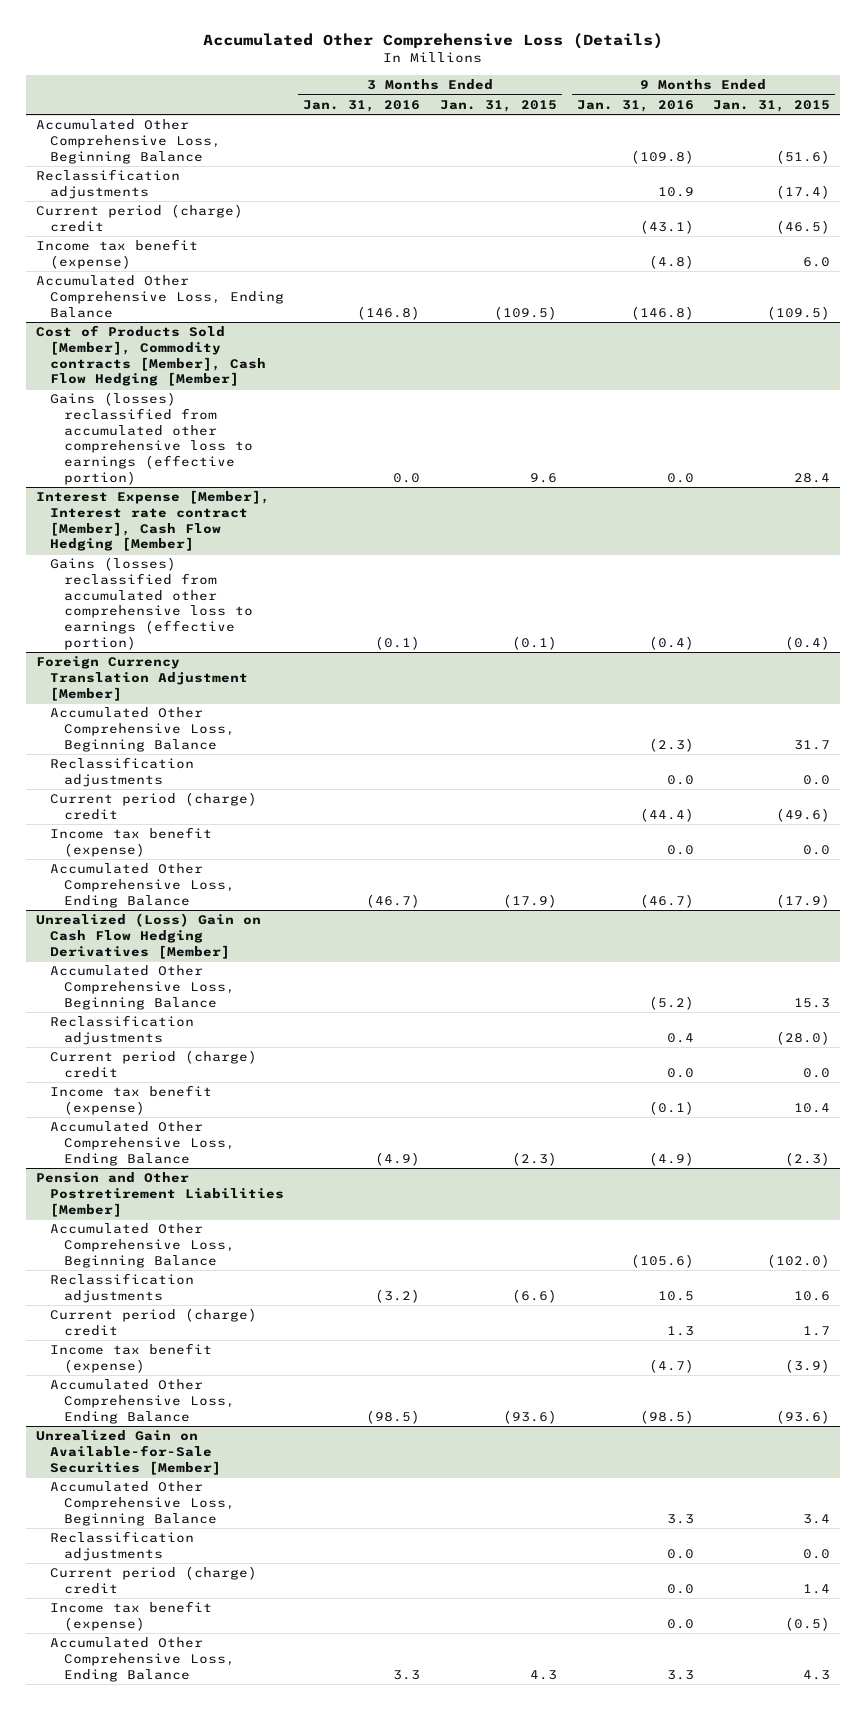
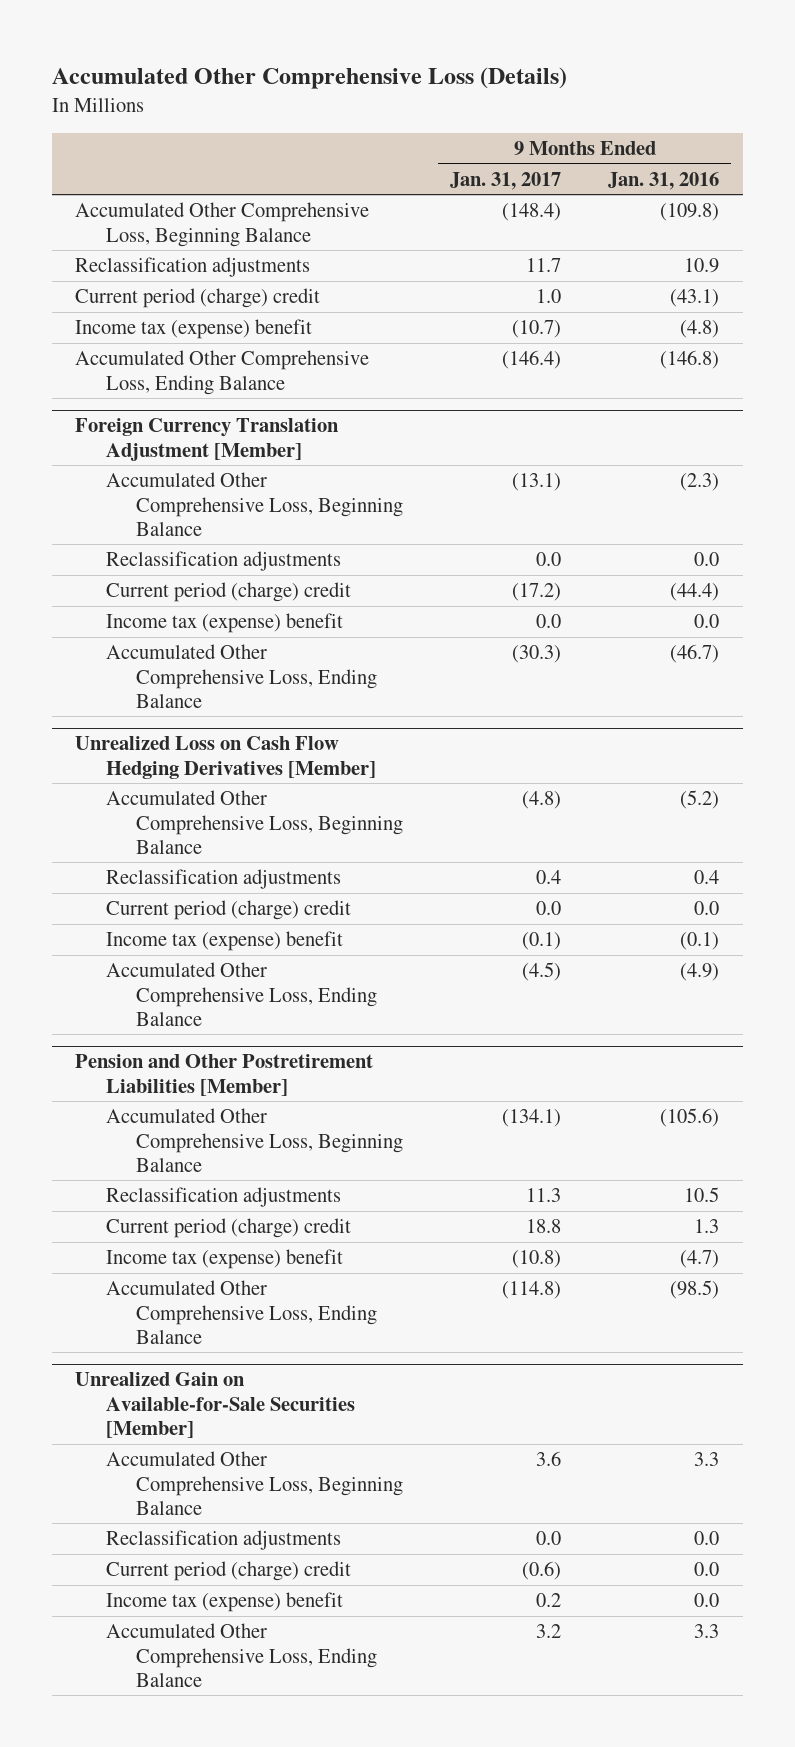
- | 3 Months Ended Jan. 31, 2016 | 3 Months Ended Jan. 31, 2015 | 9 Months Ended Jan. 31, 2016 | 9 Months Ended Jan. 31, 2015
+ | 9 Months Ended Jan. 31, 2017 | 9 Months Ended Jan. 31, 2016
- Income tax benefit (expense) | | | (4.8) | 6.0
+ Income tax (expense) benefit | (10.7) | (4.8)
- Cost of Products Sold [Member], Commodity contracts [Member], Cash Flow Hedging [Member]
- Gains (losses) reclassified from accumulated other comprehensive loss to earnings (effective portion) | 0.0 | 9.6 | 0.0 | 28.4
- Interest Expense [Member], Interest rate contract [Member], Cash Flow Hedging [Member]
- Gains (losses) reclassified from accumulated other comprehensive loss to earnings (effective portion) | (0.1) | (0.1) | (0.4) | (0.4)
@ Foreign Currency Translation Adjustment [Member]
- Income tax benefit (expense) | | | 0.0 | 0.0
+ Income tax (expense) benefit | 0.0 | 0.0
- Unrealized (Loss) Gain on Cash Flow Hedging Derivatives [Member]
+ Unrealized Loss on Cash Flow Hedging Derivatives [Member]
- Income tax benefit (expense) | | | (0.1) | 10.4
+ Income tax (expense) benefit | (0.1) | (0.1)
@ Pension and Other Postretirement Liabilities [Member]
- Income tax benefit (expense) | | | (4.7) | (3.9)
+ Income tax (expense) benefit | (10.8) | (4.7)
@ Unrealized Gain on Available-for-Sale Securities [Member]
- Income tax benefit (expense) | | | 0.0 | (0.5)
+ Income tax (expense) benefit | 0.2 | 0.0

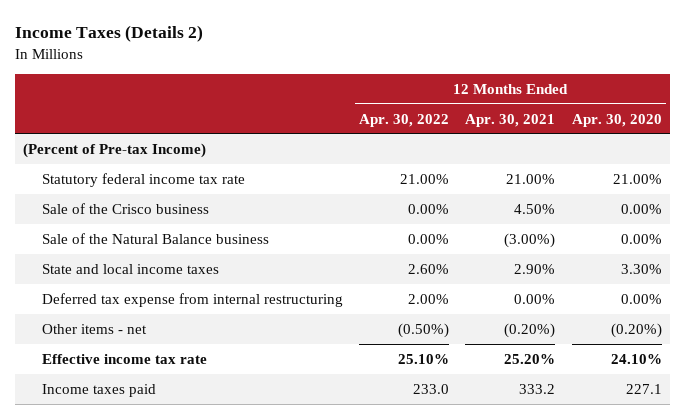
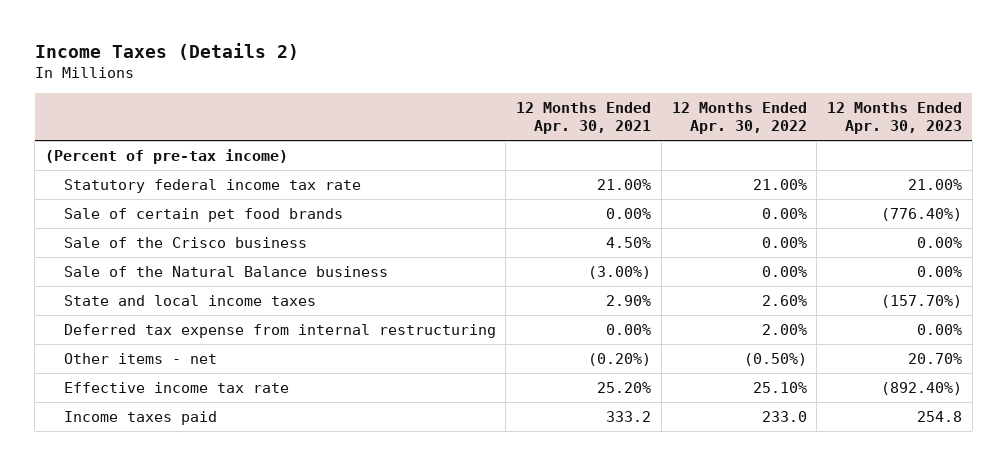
- | 12 Months Ended Apr. 30, 2022 | 12 Months Ended Apr. 30, 2021 | 12 Months Ended Apr. 30, 2020
+ | 12 Months Ended Apr. 30, 2021 | 12 Months Ended Apr. 30, 2022 | 12 Months Ended Apr. 30, 2023
- (Percent of Pre-tax Income)
+ (Percent of pre-tax income)
+ Sale of certain pet food brands | 0.00% | 0.00% | (776.40%)

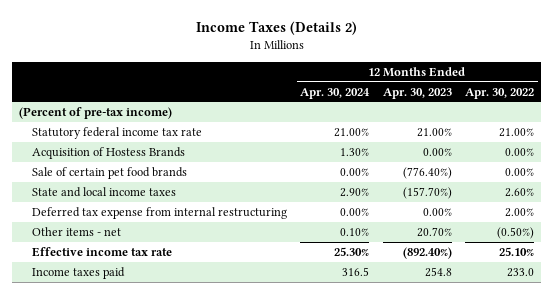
- | 12 Months Ended Apr. 30, 2021 | 12 Months Ended Apr. 30, 2022 | 12 Months Ended Apr. 30, 2023
+ | 12 Months Ended Apr. 30, 2024 | 12 Months Ended Apr. 30, 2023 | 12 Months Ended Apr. 30, 2022
+ Acquisition of Hostess Brands | 1.30% | 0.00% | 0.00%
- Sale of the Crisco business | 4.50% | 0.00% | 0.00%
- Sale of the Natural Balance business | (3.00%) | 0.00% | 0.00%

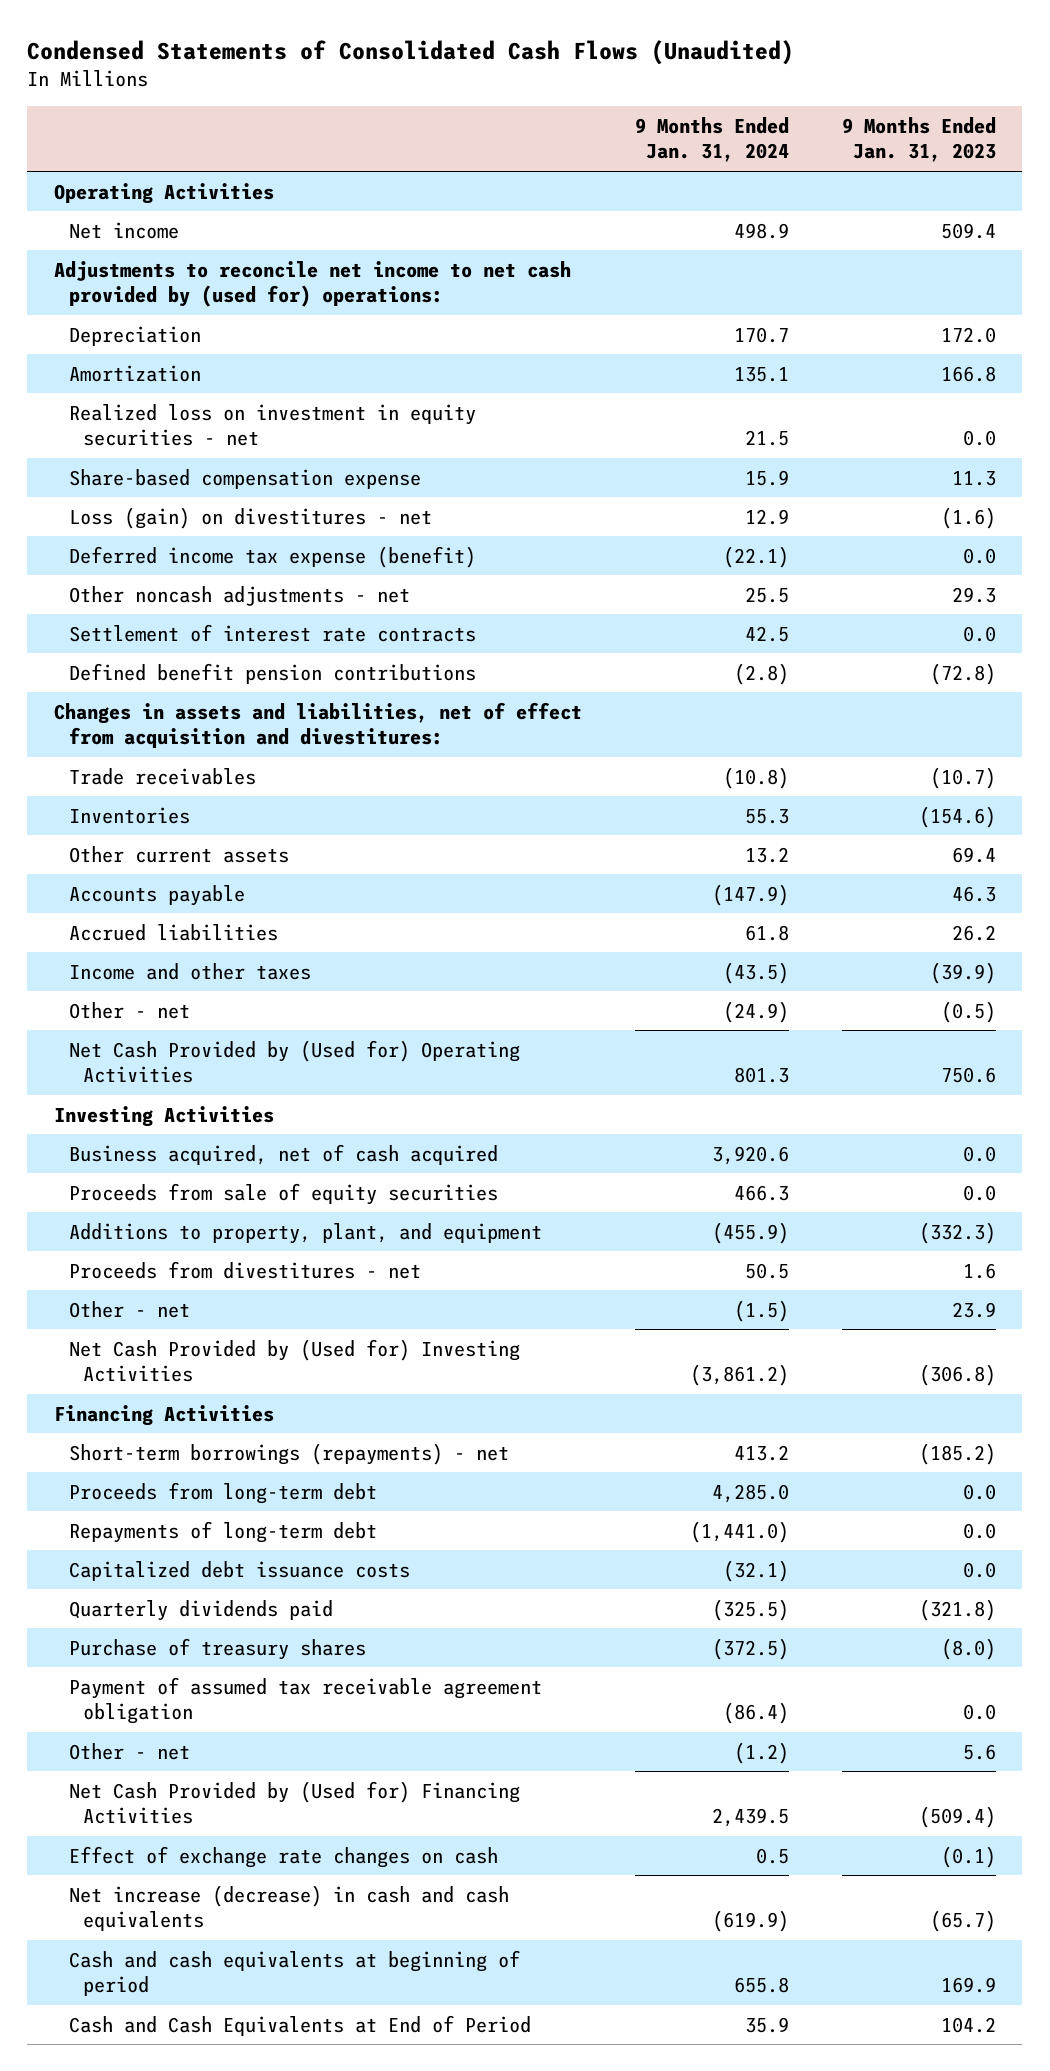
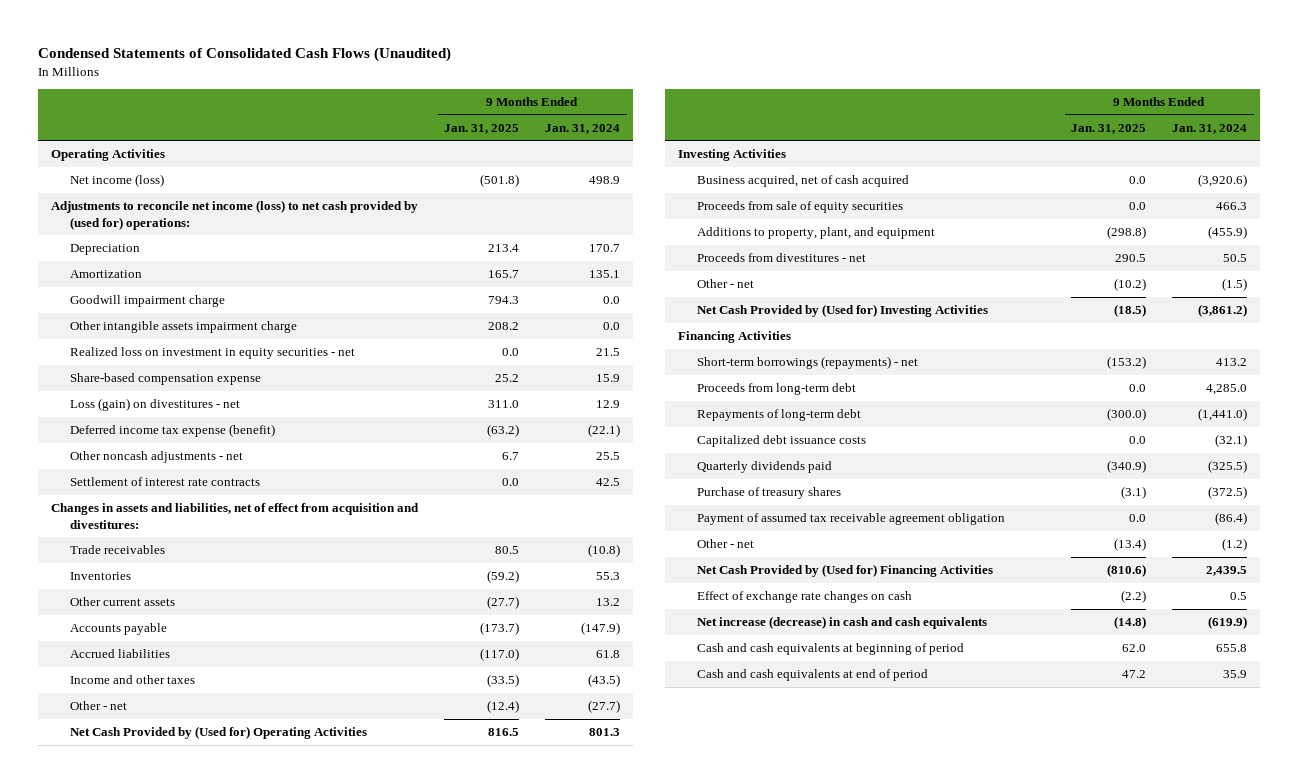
- | 9 Months Ended Jan. 31, 2024 | 9 Months Ended Jan. 31, 2023
+ | 9 Months Ended Jan. 31, 2025 | 9 Months Ended Jan. 31, 2024
- Net income | 498.9 | 509.4
- Adjustments to reconcile net income to net cash provided by (used for) operations:
+ Net income (loss) | (501.8) | 498.9
+ Adjustments to reconcile net income (loss) to net cash provided by (used for) operations:
+ Goodwill impairment charge | 794.3 | 0.0
+ Other intangible assets impairment charge | 208.2 | 0.0
- Defined benefit pension contributions | (2.8) | (72.8)
- Other - net | (24.9) | (0.5)
+ Other - net | (12.4) | (27.7)
- Business acquired, net of cash acquired | 3,920.6 | 0.0
+ Business acquired, net of cash acquired | 0.0 | (3,920.6)
- Cash and Cash Equivalents at End of Period | 35.9 | 104.2
+ Cash and cash equivalents at end of period | 47.2 | 35.9

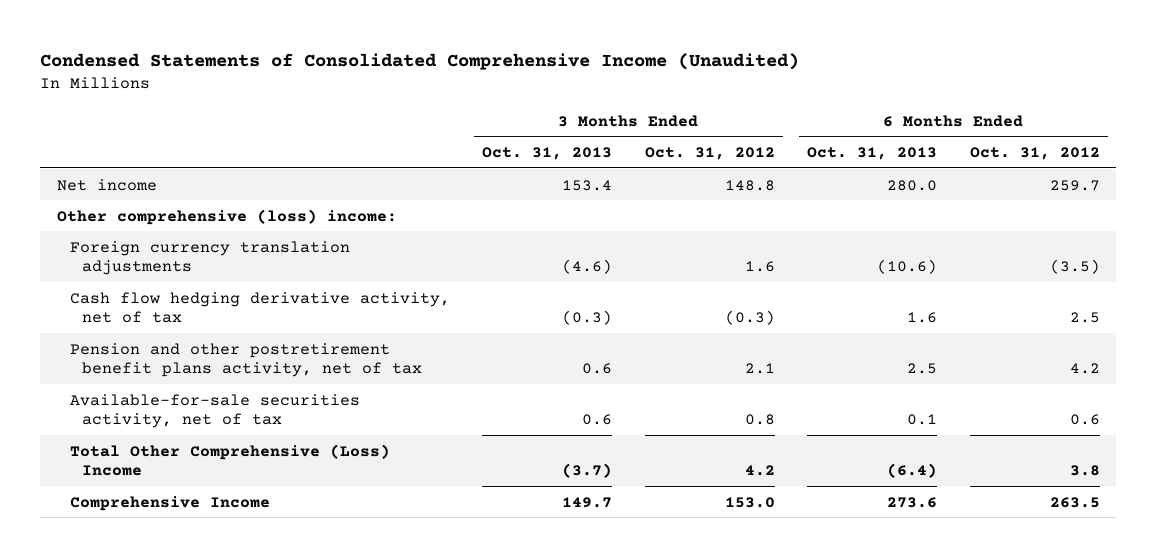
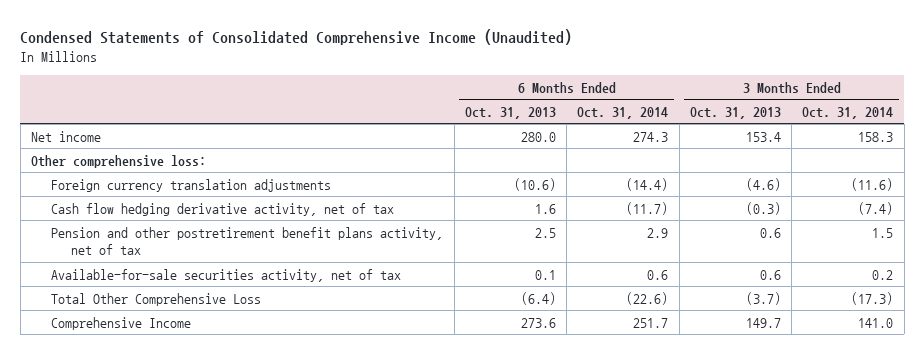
- | 3 Months Ended Oct. 31, 2013 | 3 Months Ended Oct. 31, 2012 | 6 Months Ended Oct. 31, 2013 | 6 Months Ended Oct. 31, 2012
+ | 6 Months Ended Oct. 31, 2013 | 6 Months Ended Oct. 31, 2014 | 3 Months Ended Oct. 31, 2013 | 3 Months Ended Oct. 31, 2014
- Other comprehensive (loss) income:
+ Other comprehensive loss:
- Total Other Comprehensive (Loss) Income | (3.7) | 4.2 | (6.4) | 3.8
+ Total Other Comprehensive Loss | (6.4) | (22.6) | (3.7) | (17.3)

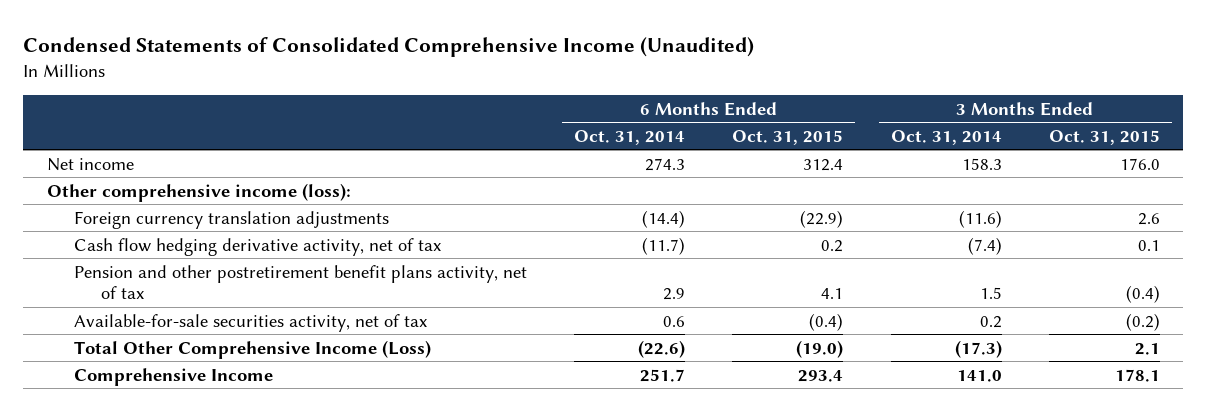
- | 6 Months Ended Oct. 31, 2013 | 6 Months Ended Oct. 31, 2014 | 3 Months Ended Oct. 31, 2013 | 3 Months Ended Oct. 31, 2014
+ | 6 Months Ended Oct. 31, 2014 | 6 Months Ended Oct. 31, 2015 | 3 Months Ended Oct. 31, 2014 | 3 Months Ended Oct. 31, 2015
- Other comprehensive loss:
+ Other comprehensive income (loss):
- Total Other Comprehensive Loss | (6.4) | (22.6) | (3.7) | (17.3)
+ Total Other Comprehensive Income (Loss) | (22.6) | (19.0) | (17.3) | 2.1

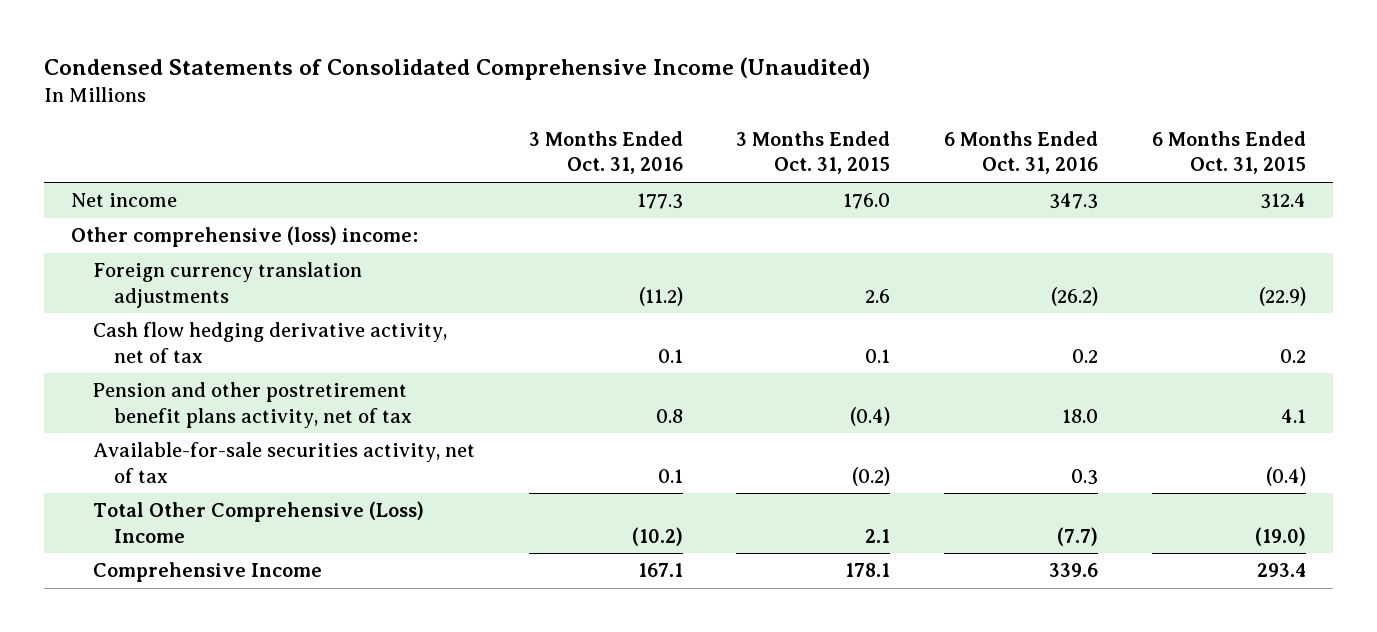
- | 6 Months Ended Oct. 31, 2014 | 6 Months Ended Oct. 31, 2015 | 3 Months Ended Oct. 31, 2014 | 3 Months Ended Oct. 31, 2015
+ | 3 Months Ended Oct. 31, 2016 | 3 Months Ended Oct. 31, 2015 | 6 Months Ended Oct. 31, 2016 | 6 Months Ended Oct. 31, 2015
- Other comprehensive income (loss):
+ Other comprehensive (loss) income:
- Total Other Comprehensive Income (Loss) | (22.6) | (19.0) | (17.3) | 2.1
+ Total Other Comprehensive (Loss) Income | (10.2) | 2.1 | (7.7) | (19.0)

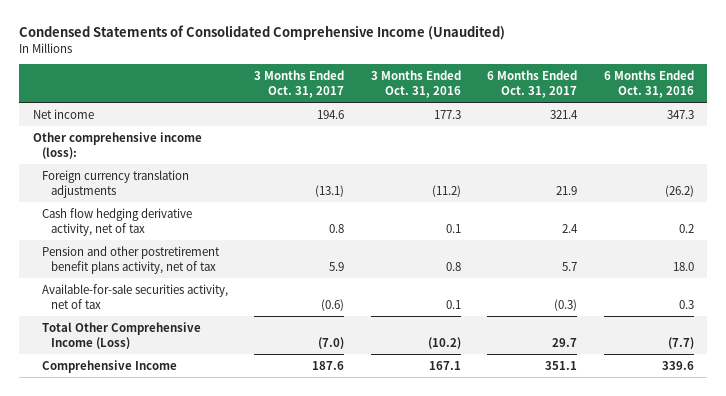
- | 3 Months Ended Oct. 31, 2016 | 3 Months Ended Oct. 31, 2015 | 6 Months Ended Oct. 31, 2016 | 6 Months Ended Oct. 31, 2015
+ | 3 Months Ended Oct. 31, 2017 | 3 Months Ended Oct. 31, 2016 | 6 Months Ended Oct. 31, 2017 | 6 Months Ended Oct. 31, 2016
- Other comprehensive (loss) income:
+ Other comprehensive income (loss):
- Total Other Comprehensive (Loss) Income | (10.2) | 2.1 | (7.7) | (19.0)
+ Total Other Comprehensive Income (Loss) | (7.0) | (10.2) | 29.7 | (7.7)

